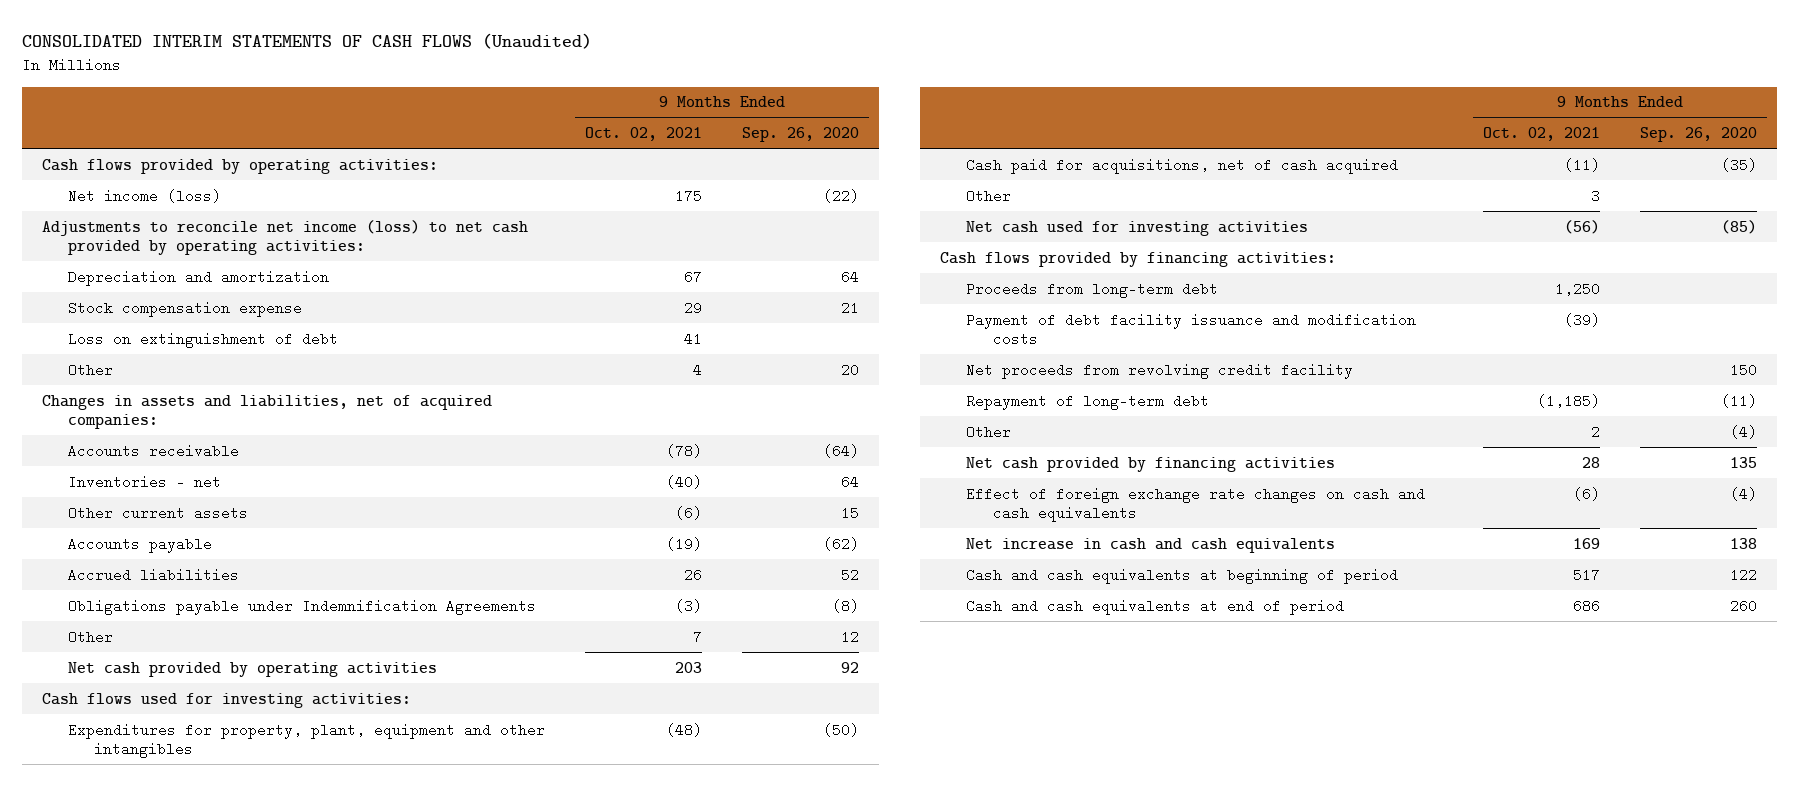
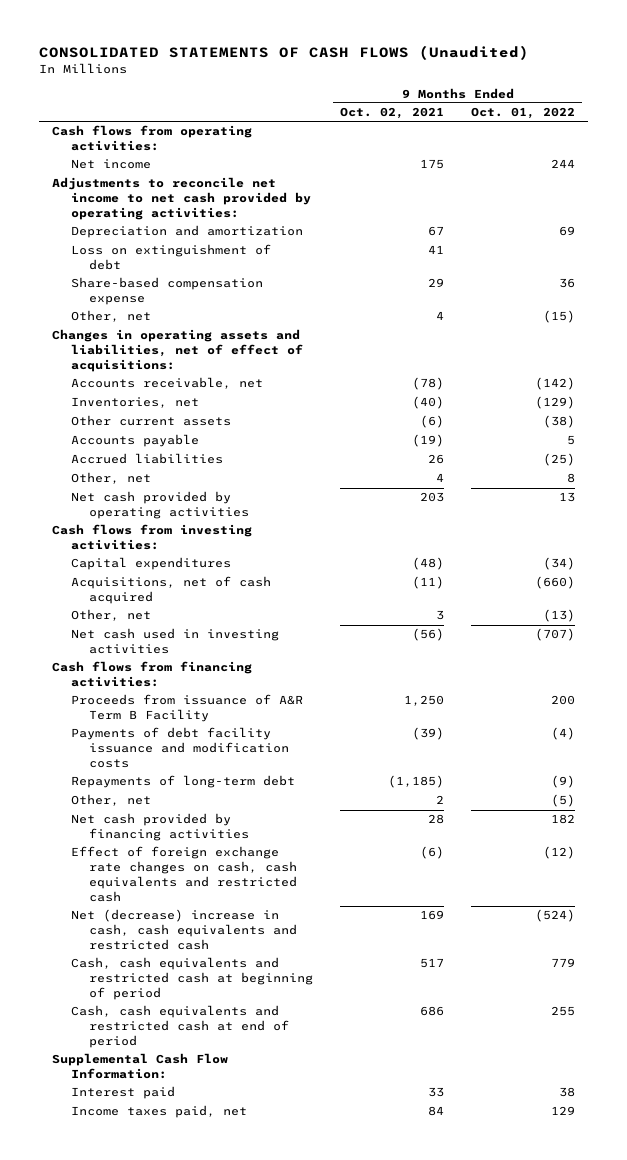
- CONSOLIDATED INTERIM STATEMENTS OF CASH FLOWS (Unaudited)
+ CONSOLIDATED STATEMENTS OF CASH FLOWS (Unaudited)
- | 9 Months Ended Oct. 02, 2021 | 9 Months Ended Sep. 26, 2020
+ | 9 Months Ended Oct. 02, 2021 | 9 Months Ended Oct. 01, 2022
- Cash flows provided by operating activities:
- Net income (loss) | 175 | (22)
- Adjustments to reconcile net income (loss) to net cash provided by operating activities:
+ Cash flows from operating activities:
+ Net income | 175 | 244
+ Adjustments to reconcile net income to net cash provided by operating activities:
- Stock compensation expense | 29 | 21
- Other | 4 | 20
- Changes in assets and liabilities, net of acquired companies:
- Accounts receivable | (78) | (64)
- Inventories - net | (40) | 64
+ Share-based compensation expense | 29 | 36
+ Other, net | 4 | (15)
+ Changes in operating assets and liabilities, net of effect of acquisitions:
+ Accounts receivable, net | (78) | (142)
+ Inventories, net | (40) | (129)
- Obligations payable under Indemnification Agreements | (3) | (8)
- Other | 7 | 12
+ Other, net | 4 | 8
- Cash flows used for investing activities:
- Expenditures for property, plant, equipment and other intangibles | (48) | (50)
- Cash paid for acquisitions, net of cash acquired | (11) | (35)
- Other | 3 |
- Net cash used for investing activities | (56) | (85)
- Cash flows provided by financing activities:
- Proceeds from long-term debt | 1,250 |
- Payment of debt facility issuance and modification costs | (39) |
- Net proceeds from revolving credit facility | | 150
- Repayment of long-term debt | (1,185) | (11)
- Other | 2 | (4)
+ Cash flows from investing activities:
+ Capital expenditures | (48) | (34)
+ Acquisitions, net of cash acquired | (11) | (660)
+ Other, net | 3 | (13)
+ Net cash used in investing activities | (56) | (707)
+ Cash flows from financing activities:
+ Proceeds from issuance of A&R Term B Facility | 1,250 | 200
+ Payments of debt facility issuance and modification costs | (39) | (4)
+ Repayments of long-term debt | (1,185) | (9)
+ Other, net | 2 | (5)
- Effect of foreign exchange rate changes on cash and cash equivalents | (6) | (4)
- Net increase in cash and cash equivalents | 169 | 138
- Cash and cash equivalents at beginning of period | 517 | 122
- Cash and cash equivalents at end of period | 686 | 260
+ Effect of foreign exchange rate changes on cash, cash equivalents and restricted cash | (6) | (12)
+ Net (decrease) increase in cash, cash equivalents and restricted cash | 169 | (524)
+ Cash, cash equivalents and restricted cash at beginning of period | 517 | 779
+ Cash, cash equivalents and restricted cash at end of period | 686 | 255
+ Supplemental Cash Flow Information:
+ Interest paid | 33 | 38
+ Income taxes paid, net | 84 | 129

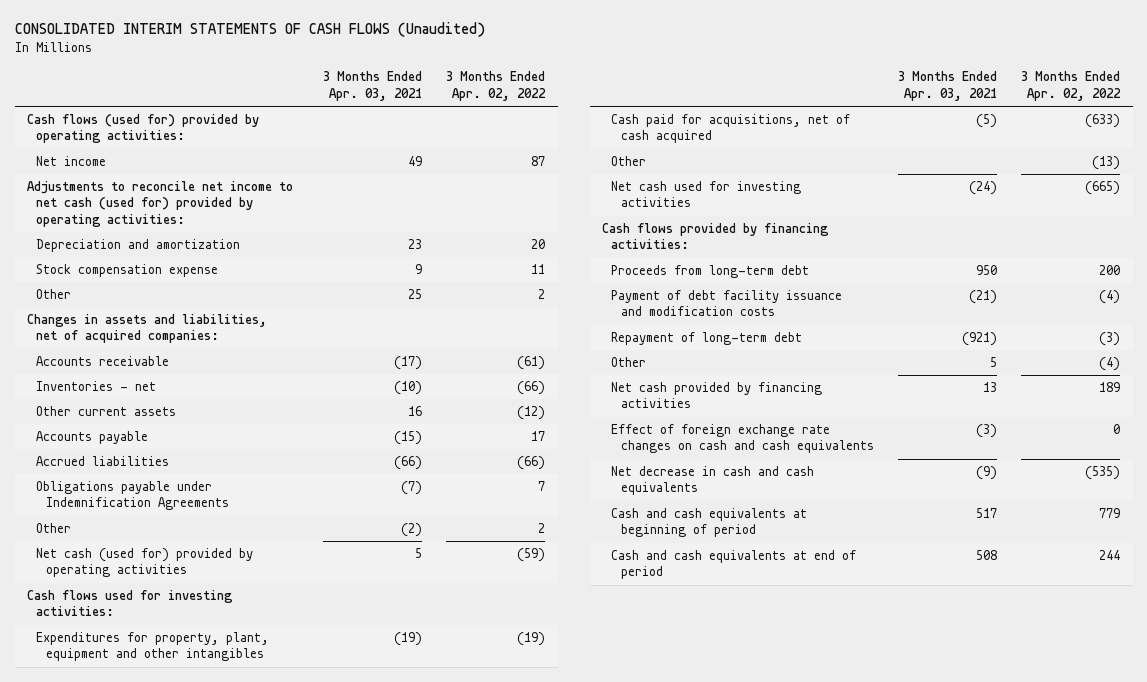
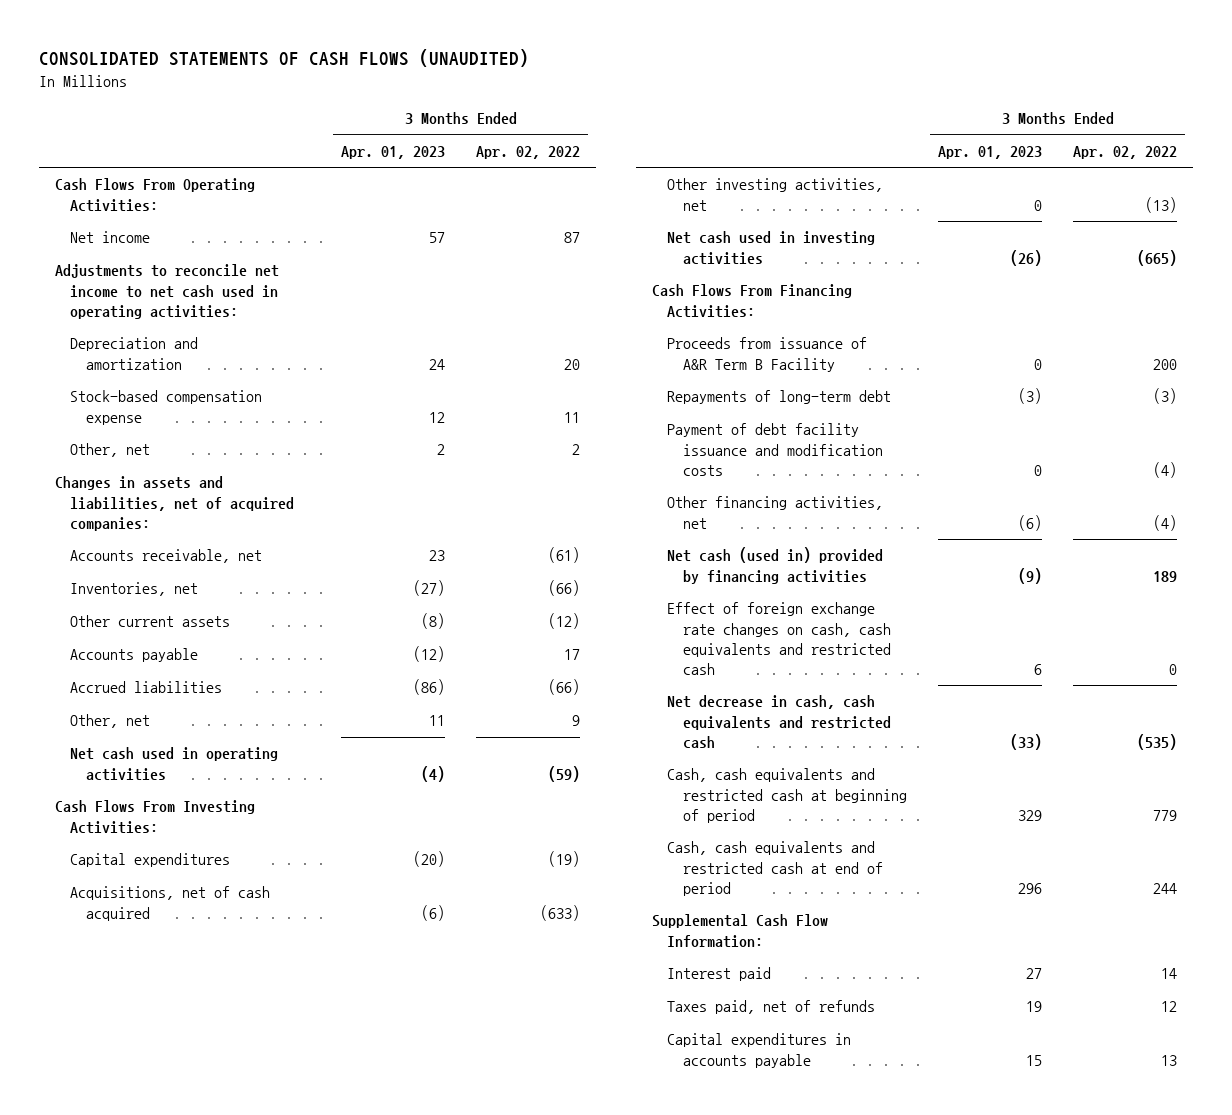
- CONSOLIDATED INTERIM STATEMENTS OF CASH FLOWS (Unaudited)
+ CONSOLIDATED STATEMENTS OF CASH FLOWS (UNAUDITED)
- | 3 Months Ended Apr. 03, 2021 | 3 Months Ended Apr. 02, 2022
+ | 3 Months Ended Apr. 01, 2023 | 3 Months Ended Apr. 02, 2022
- Cash flows (used for) provided by operating activities:
+ Cash Flows From Operating Activities:
- Adjustments to reconcile net income to net cash (used for) provided by operating activities:
+ Adjustments to reconcile net income to net cash used in operating activities:
- Stock compensation expense | 9 | 11
- Other | 25 | 2
+ Stock-based compensation expense | 12 | 11
+ Other, net | 2 | 2
- Accounts receivable | (17) | (61)
- Inventories - net | (10) | (66)
+ Accounts receivable, net | 23 | (61)
+ Inventories, net | (27) | (66)
- Obligations payable under Indemnification Agreements | (7) | 7
- Other | (2) | 2
- Net cash (used for) provided by operating activities | 5 | (59)
- Cash flows used for investing activities:
- Expenditures for property, plant, equipment and other intangibles | (19) | (19)
- Cash paid for acquisitions, net of cash acquired | (5) | (633)
- Other | | (13)
- Net cash used for investing activities | (24) | (665)
- Cash flows provided by financing activities:
- Proceeds from long-term debt | 950 | 200
+ Other, net | 11 | 9
+ Net cash used in operating activities | (4) | (59)
+ Cash Flows From Investing Activities:
+ Capital expenditures | (20) | (19)
+ Acquisitions, net of cash acquired | (6) | (633)
+ Other investing activities, net | 0 | (13)
+ Net cash used in investing activities | (26) | (665)
+ Cash Flows From Financing Activities:
+ Proceeds from issuance of A&R Term B Facility | 0 | 200
+ Repayments of long-term debt | (3) | (3)
- Repayment of long-term debt | (921) | (3)
- Other | 5 | (4)
- Net cash provided by financing activities | 13 | 189
- Effect of foreign exchange rate changes on cash and cash equivalents | (3) | 0
- Net decrease in cash and cash equivalents | (9) | (535)
- Cash and cash equivalents at beginning of period | 517 | 779
- Cash and cash equivalents at end of period | 508 | 244
+ Other financing activities, net | (6) | (4)
+ Net cash (used in) provided by financing activities | (9) | 189
+ Effect of foreign exchange rate changes on cash, cash equivalents and restricted cash | 6 | 0
+ Net decrease in cash, cash equivalents and restricted cash | (33) | (535)
+ Cash, cash equivalents and restricted cash at beginning of period | 329 | 779
+ Cash, cash equivalents and restricted cash at end of period | 296 | 244
+ Supplemental Cash Flow Information:
+ Interest paid | 27 | 14
+ Taxes paid, net of refunds | 19 | 12
+ Capital expenditures in accounts payable | 15 | 13

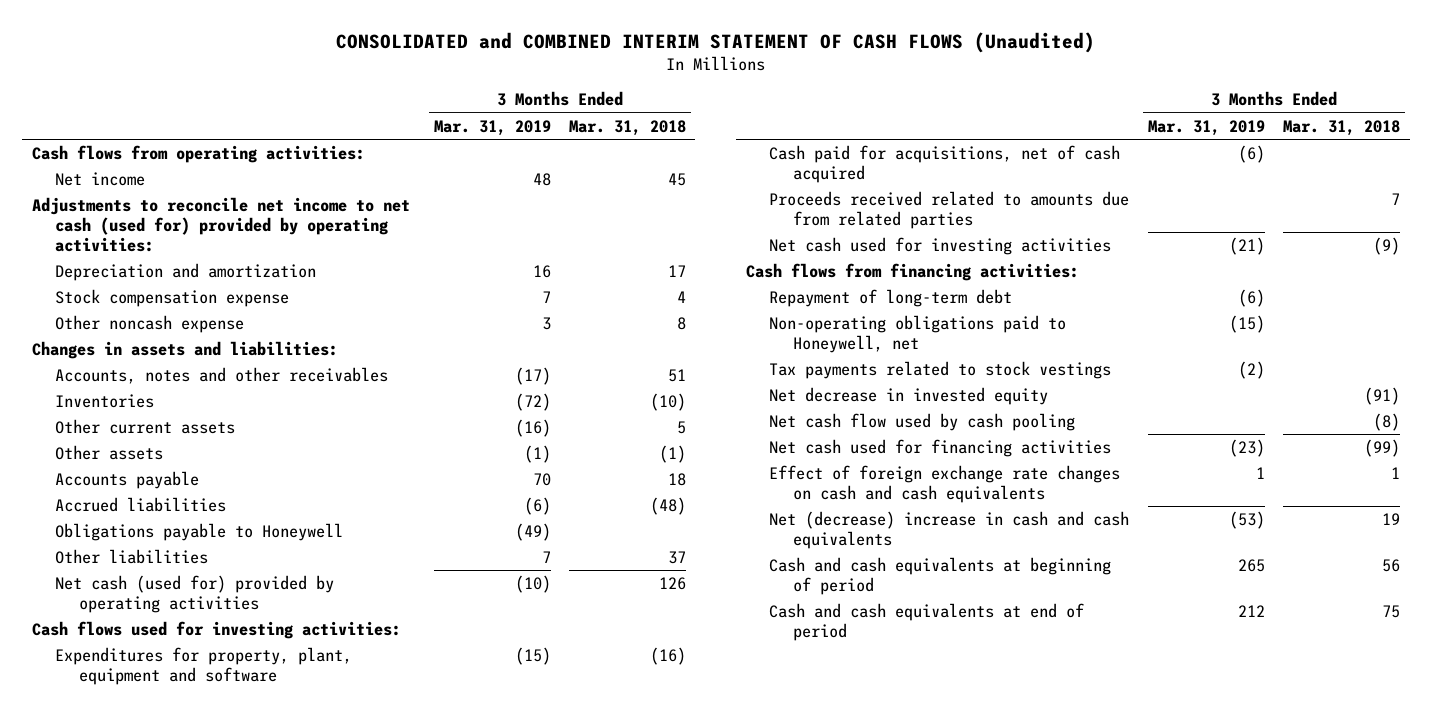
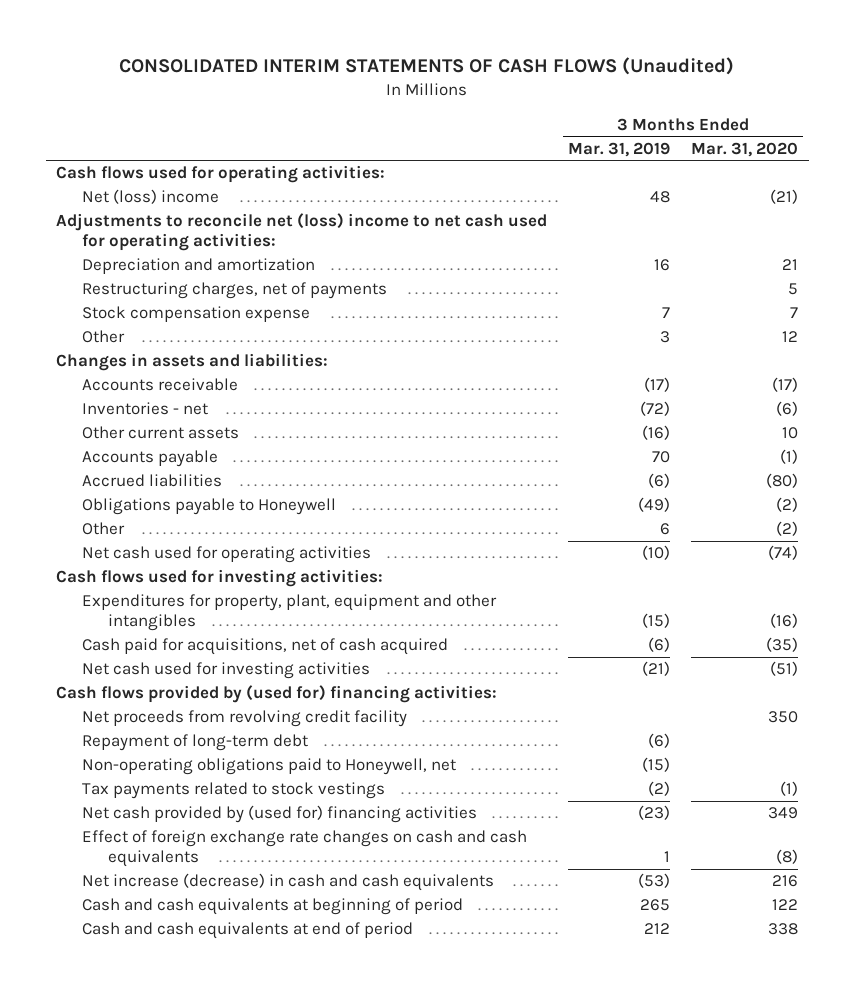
- CONSOLIDATED and COMBINED INTERIM STATEMENT OF CASH FLOWS (Unaudited)
+ CONSOLIDATED INTERIM STATEMENTS OF CASH FLOWS (Unaudited)
- | 3 Months Ended Mar. 31, 2019 | 3 Months Ended Mar. 31, 2018
+ | 3 Months Ended Mar. 31, 2019 | 3 Months Ended Mar. 31, 2020
- Cash flows from operating activities:
- Net income | 48 | 45
- Adjustments to reconcile net income to net cash (used for) provided by operating activities:
+ Cash flows used for operating activities:
+ Net (loss) income | 48 | (21)
+ Adjustments to reconcile net (loss) income to net cash used for operating activities:
+ Restructuring charges, net of payments | | 5
- Other noncash expense | 3 | 8
+ Other | 3 | 12
- Accounts, notes and other receivables | (17) | 51
- Inventories | (72) | (10)
+ Accounts receivable | (17) | (17)
+ Inventories - net | (72) | (6)
- Other assets | (1) | (1)
- Other liabilities | 7 | 37
- Net cash (used for) provided by operating activities | (10) | 126
+ Other | 6 | (2)
+ Net cash used for operating activities | (10) | (74)
- Expenditures for property, plant, equipment and software | (15) | (16)
+ Expenditures for property, plant, equipment and other intangibles | (15) | (16)
- Proceeds received related to amounts due from related parties | | 7
- Cash flows from financing activities:
+ Cash flows provided by (used for) financing activities:
+ Net proceeds from revolving credit facility | | 350
- Net decrease in invested equity | | (91)
- Net cash flow used by cash pooling | | (8)
- Net cash used for financing activities | (23) | (99)
+ Net cash provided by (used for) financing activities | (23) | 349
- Net (decrease) increase in cash and cash equivalents | (53) | 19
+ Net increase (decrease) in cash and cash equivalents | (53) | 216

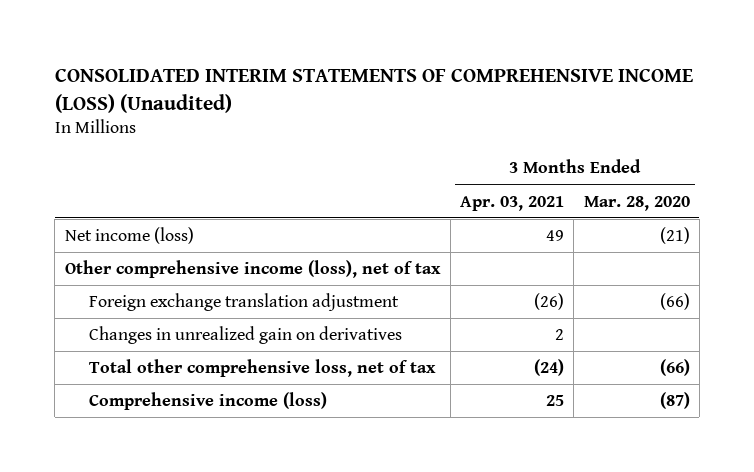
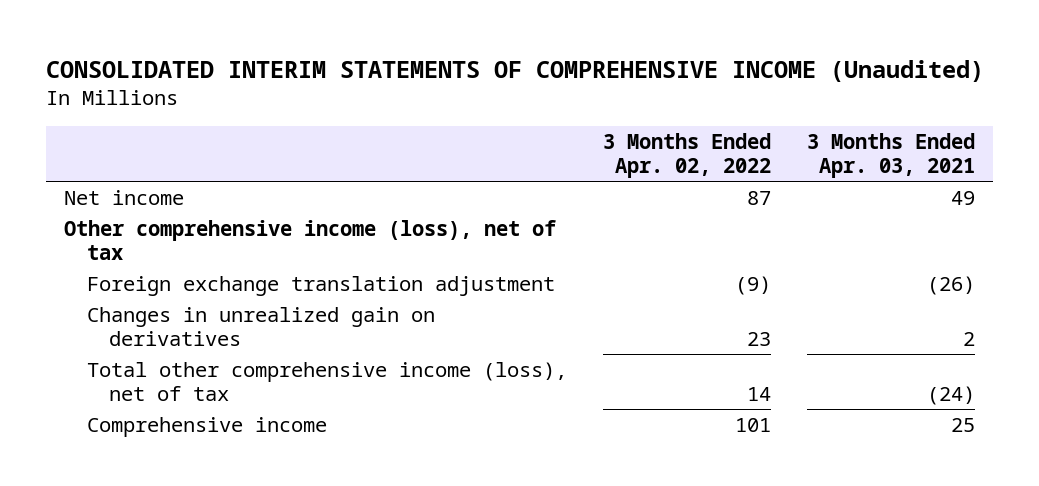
- CONSOLIDATED INTERIM STATEMENTS OF COMPREHENSIVE INCOME (LOSS) (Unaudited)
+ CONSOLIDATED INTERIM STATEMENTS OF COMPREHENSIVE INCOME (Unaudited)
- | 3 Months Ended Apr. 03, 2021 | 3 Months Ended Mar. 28, 2020
+ | 3 Months Ended Apr. 02, 2022 | 3 Months Ended Apr. 03, 2021
- Net income (loss) | 49 | (21)
+ Net income | 87 | 49
- Total other comprehensive loss, net of tax | (24) | (66)
- Comprehensive income (loss) | 25 | (87)
+ Total other comprehensive income (loss), net of tax | 14 | (24)
+ Comprehensive income | 101 | 25

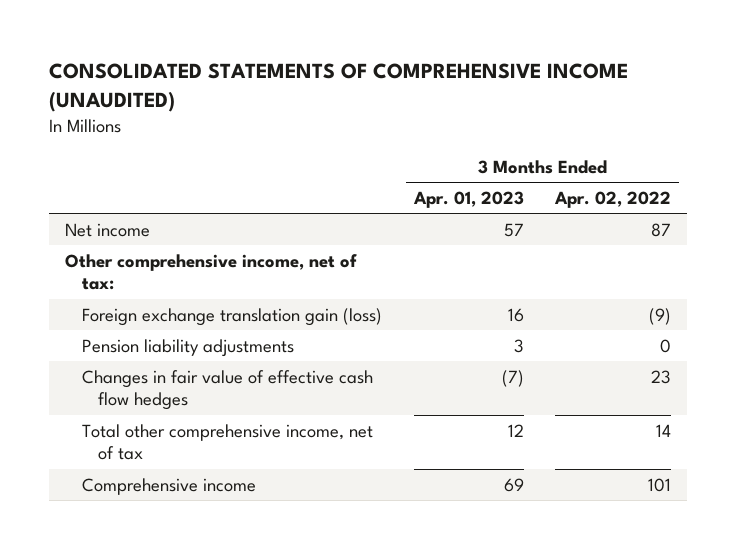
- CONSOLIDATED INTERIM STATEMENTS OF COMPREHENSIVE INCOME (Unaudited)
+ CONSOLIDATED STATEMENTS OF COMPREHENSIVE INCOME (UNAUDITED)
- | 3 Months Ended Apr. 02, 2022 | 3 Months Ended Apr. 03, 2021
+ | 3 Months Ended Apr. 01, 2023 | 3 Months Ended Apr. 02, 2022
- Other comprehensive income (loss), net of tax
- Foreign exchange translation adjustment | (9) | (26)
- Changes in unrealized gain on derivatives | 23 | 2
- Total other comprehensive income (loss), net of tax | 14 | (24)
+ Other comprehensive income, net of tax:
+ Foreign exchange translation gain (loss) | 16 | (9)
+ Pension liability adjustments | 3 | 0
+ Changes in fair value of effective cash flow hedges | (7) | 23
+ Total other comprehensive income, net of tax | 12 | 14

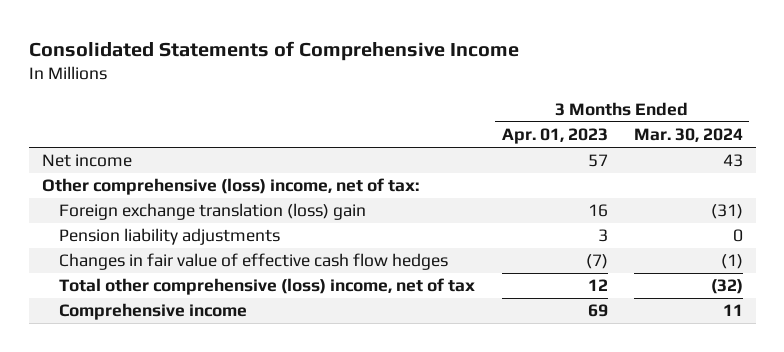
- CONSOLIDATED STATEMENTS OF COMPREHENSIVE INCOME (UNAUDITED)
+ Consolidated Statements of Comprehensive Income
- | 3 Months Ended Apr. 01, 2023 | 3 Months Ended Apr. 02, 2022
+ | 3 Months Ended Apr. 01, 2023 | 3 Months Ended Mar. 30, 2024
- Other comprehensive income, net of tax:
- Foreign exchange translation gain (loss) | 16 | (9)
+ Other comprehensive (loss) income, net of tax:
+ Foreign exchange translation (loss) gain | 16 | (31)
- Total other comprehensive income, net of tax | 12 | 14
+ Total other comprehensive (loss) income, net of tax | 12 | (32)

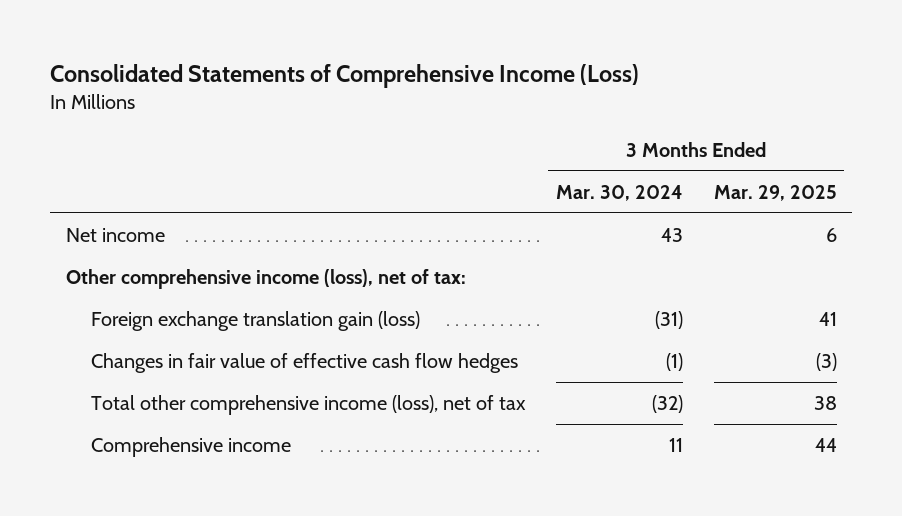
- Consolidated Statements of Comprehensive Income
+ Consolidated Statements of Comprehensive Income (Loss)
- | 3 Months Ended Apr. 01, 2023 | 3 Months Ended Mar. 30, 2024
+ | 3 Months Ended Mar. 30, 2024 | 3 Months Ended Mar. 29, 2025
- Other comprehensive (loss) income, net of tax:
- Foreign exchange translation (loss) gain | 16 | (31)
- Pension liability adjustments | 3 | 0
+ Other comprehensive income (loss), net of tax:
+ Foreign exchange translation gain (loss) | (31) | 41
- Total other comprehensive (loss) income, net of tax | 12 | (32)
+ Total other comprehensive income (loss), net of tax | (32) | 38

